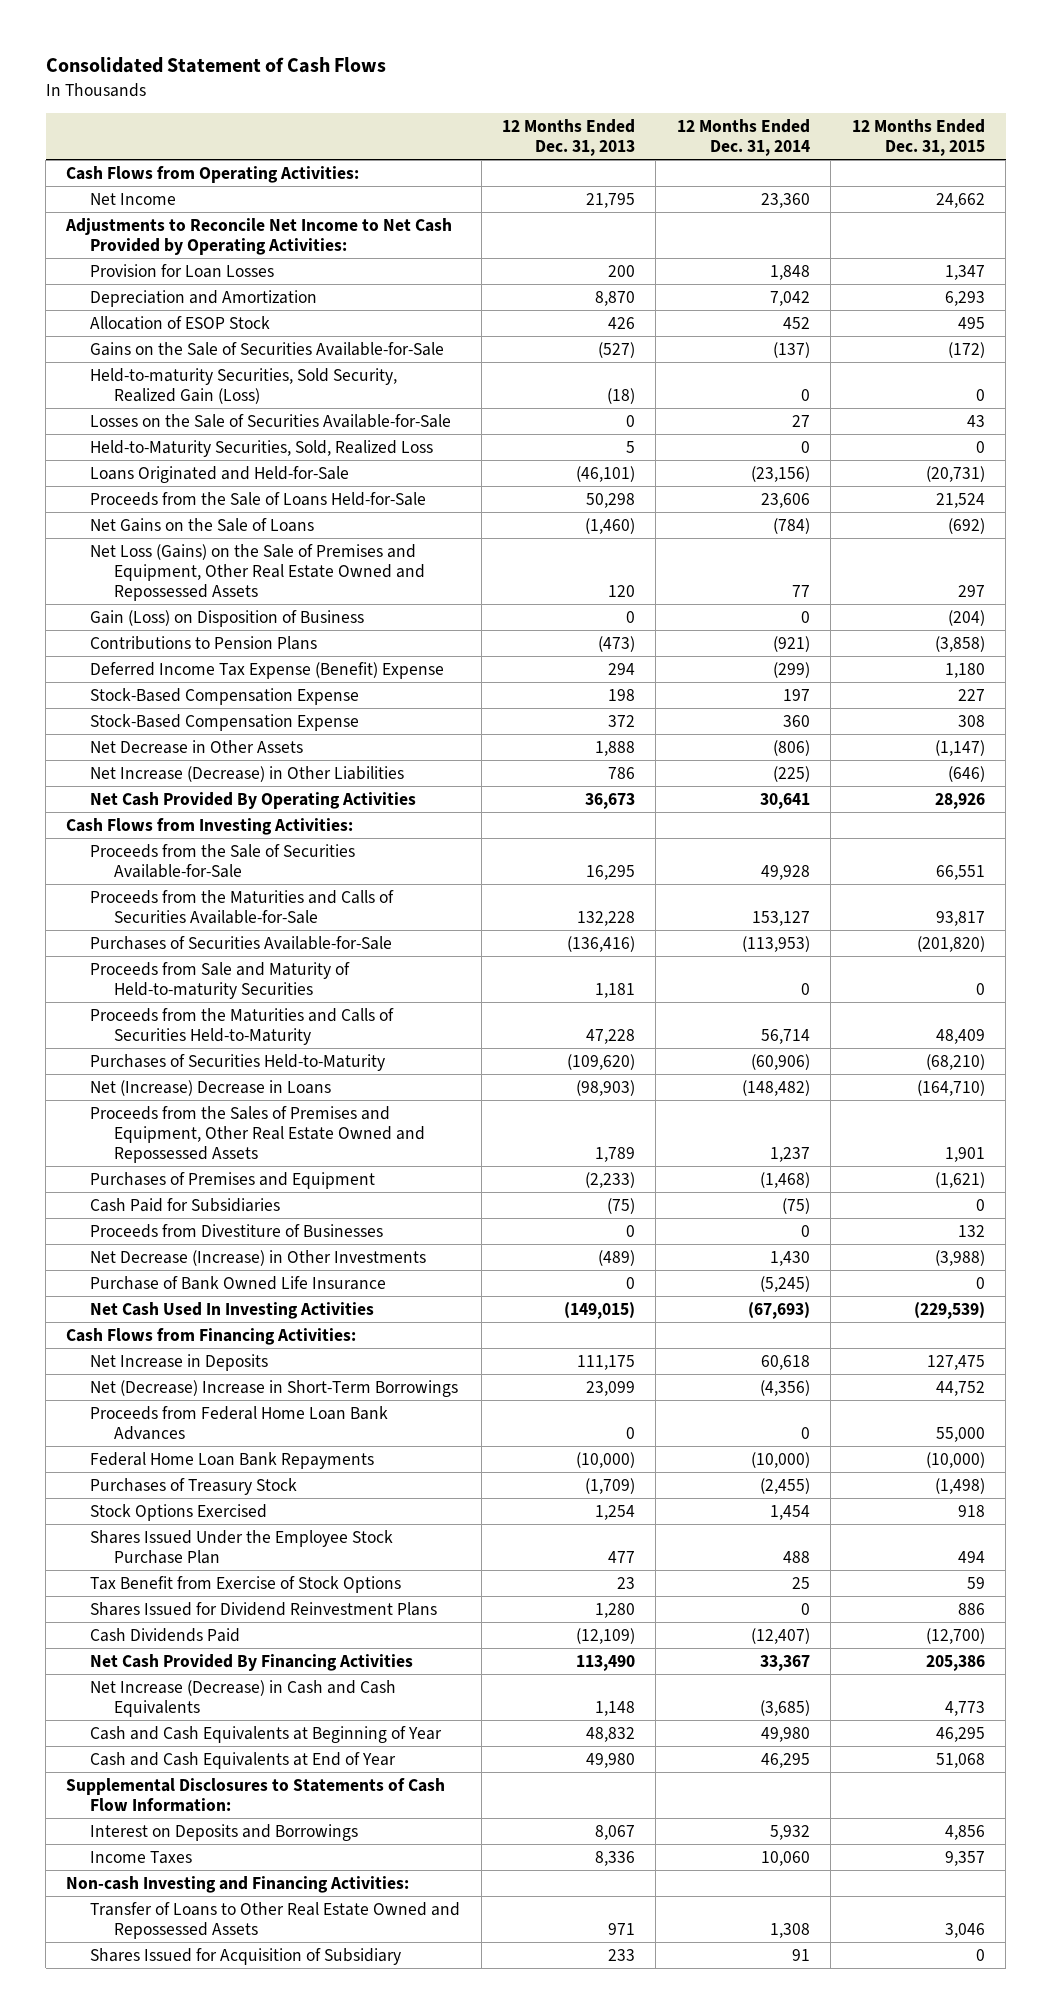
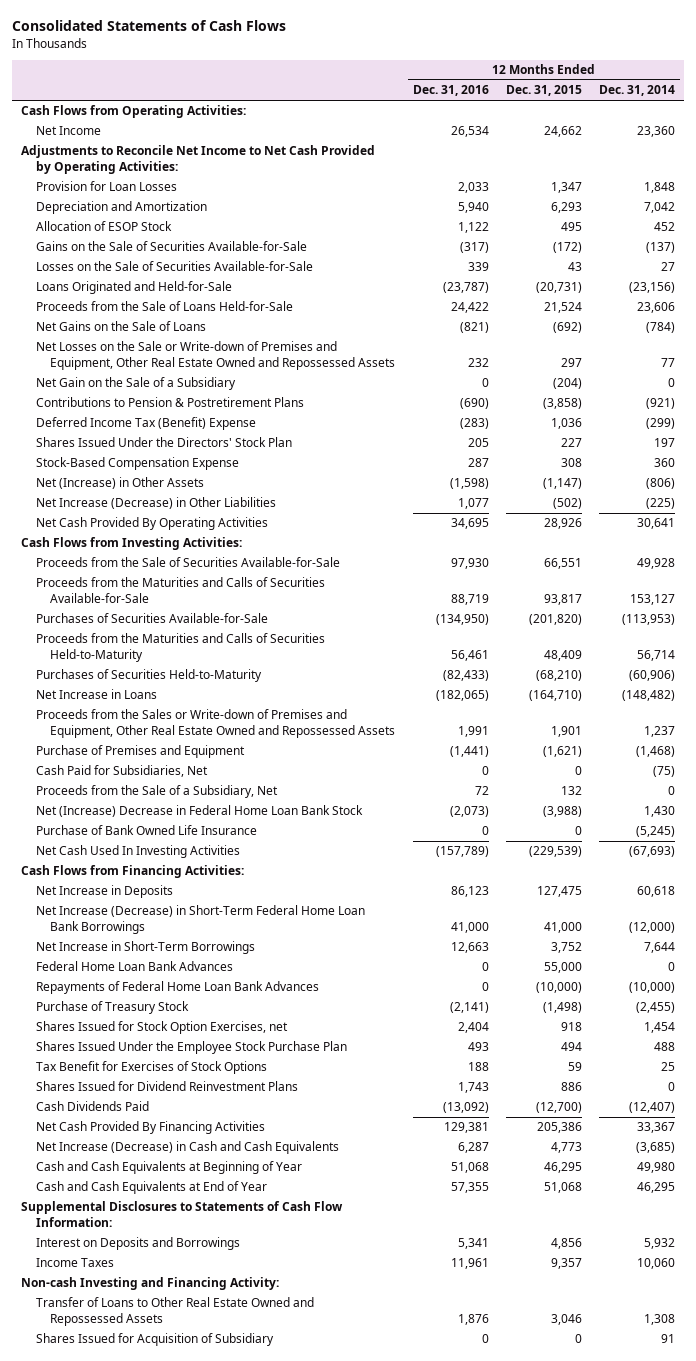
- Consolidated Statement of Cash Flows
+ Consolidated Statements of Cash Flows
- | 12 Months Ended Dec. 31, 2013 | 12 Months Ended Dec. 31, 2014 | 12 Months Ended Dec. 31, 2015
+ | 12 Months Ended Dec. 31, 2016 | 12 Months Ended Dec. 31, 2015 | 12 Months Ended Dec. 31, 2014
- Held-to-maturity Securities, Sold Security, Realized Gain (Loss) | (18) | 0 | 0
- Held-to-Maturity Securities, Sold, Realized Loss | 5 | 0 | 0
- Net Loss (Gains) on the Sale of Premises and Equipment, Other Real Estate Owned and Repossessed Assets | 120 | 77 | 297
- Gain (Loss) on Disposition of Business | 0 | 0 | (204)
- Contributions to Pension Plans | (473) | (921) | (3,858)
- Deferred Income Tax Expense (Benefit) Expense | 294 | (299) | 1,180
- Stock-Based Compensation Expense | 198 | 197 | 227
+ Net Losses on the Sale or Write-down of Premises and Equipment, Other Real Estate Owned and Repossessed Assets | 232 | 297 | 77
+ Net Gain on the Sale of a Subsidiary | 0 | (204) | 0
+ Contributions to Pension & Postretirement Plans | (690) | (3,858) | (921)
+ Deferred Income Tax (Benefit) Expense | (283) | 1,036 | (299)
+ Shares Issued Under the Directors' Stock Plan | 205 | 227 | 197
- Net Decrease in Other Assets | 1,888 | (806) | (1,147)
- Net Increase (Decrease) in Other Liabilities | 786 | (225) | (646)
+ Net (Increase) in Other Assets | (1,598) | (1,147) | (806)
+ Net Increase (Decrease) in Other Liabilities | 1,077 | (502) | (225)
- Proceeds from Sale and Maturity of Held-to-maturity Securities | 1,181 | 0 | 0
- Net (Increase) Decrease in Loans | (98,903) | (148,482) | (164,710)
- Proceeds from the Sales of Premises and Equipment, Other Real Estate Owned and Repossessed Assets | 1,789 | 1,237 | 1,901
- Purchases of Premises and Equipment | (2,233) | (1,468) | (1,621)
- Cash Paid for Subsidiaries | (75) | (75) | 0
- Proceeds from Divestiture of Businesses | 0 | 0 | 132
- Net Decrease (Increase) in Other Investments | (489) | 1,430 | (3,988)
+ Net Increase in Loans | (182,065) | (164,710) | (148,482)
+ Proceeds from the Sales or Write-down of Premises and Equipment, Other Real Estate Owned and Repossessed Assets | 1,991 | 1,901 | 1,237
+ Purchase of Premises and Equipment | (1,441) | (1,621) | (1,468)
+ Cash Paid for Subsidiaries, Net | 0 | 0 | (75)
+ Proceeds from the Sale of a Subsidiary, Net | 72 | 132 | 0
+ Net (Increase) Decrease in Federal Home Loan Bank Stock | (2,073) | (3,988) | 1,430
- Net (Decrease) Increase in Short-Term Borrowings | 23,099 | (4,356) | 44,752
- Proceeds from Federal Home Loan Bank Advances | 0 | 0 | 55,000
- Federal Home Loan Bank Repayments | (10,000) | (10,000) | (10,000)
- Purchases of Treasury Stock | (1,709) | (2,455) | (1,498)
- Stock Options Exercised | 1,254 | 1,454 | 918
+ Net Increase (Decrease) in Short-Term Federal Home Loan Bank Borrowings | 41,000 | 41,000 | (12,000)
+ Net Increase in Short-Term Borrowings | 12,663 | 3,752 | 7,644
+ Federal Home Loan Bank Advances | 0 | 55,000 | 0
+ Repayments of Federal Home Loan Bank Advances | 0 | (10,000) | (10,000)
+ Purchase of Treasury Stock | (2,141) | (1,498) | (2,455)
+ Shares Issued for Stock Option Exercises, net | 2,404 | 918 | 1,454
- Tax Benefit from Exercise of Stock Options | 23 | 25 | 59
+ Tax Benefit for Exercises of Stock Options | 188 | 59 | 25
- Non-cash Investing and Financing Activities:
+ Non-cash Investing and Financing Activity:

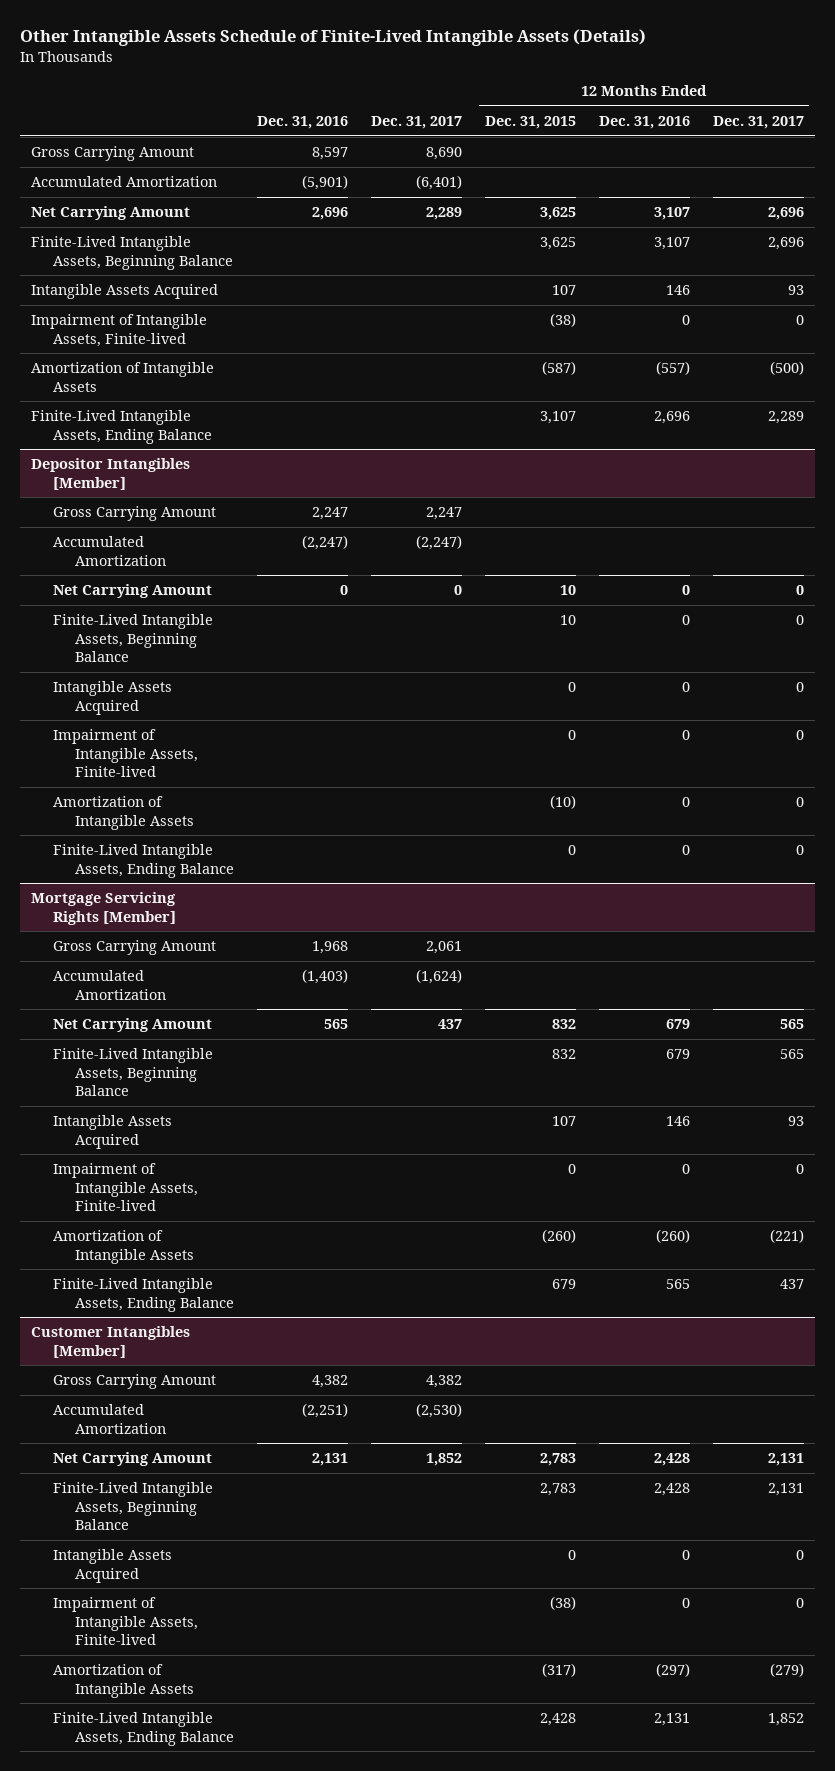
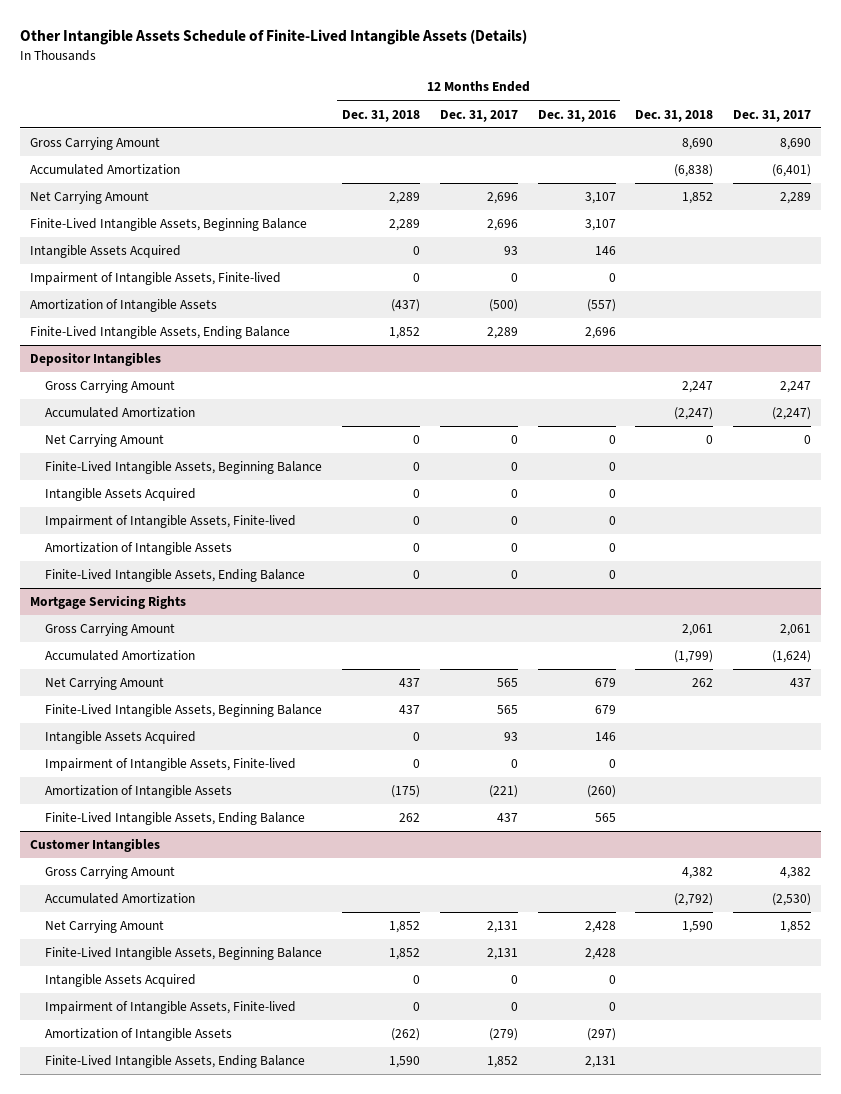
- | Dec. 31, 2016 | Dec. 31, 2017 | 12 Months Ended Dec. 31, 2015 | 12 Months Ended Dec. 31, 2016 | 12 Months Ended Dec. 31, 2017
+ | 12 Months Ended Dec. 31, 2018 | 12 Months Ended Dec. 31, 2017 | 12 Months Ended Dec. 31, 2016 | Dec. 31, 2018 | Dec. 31, 2017
- Depositor Intangibles [Member]
+ Depositor Intangibles
- Mortgage Servicing Rights [Member]
+ Mortgage Servicing Rights
- Customer Intangibles [Member]
+ Customer Intangibles

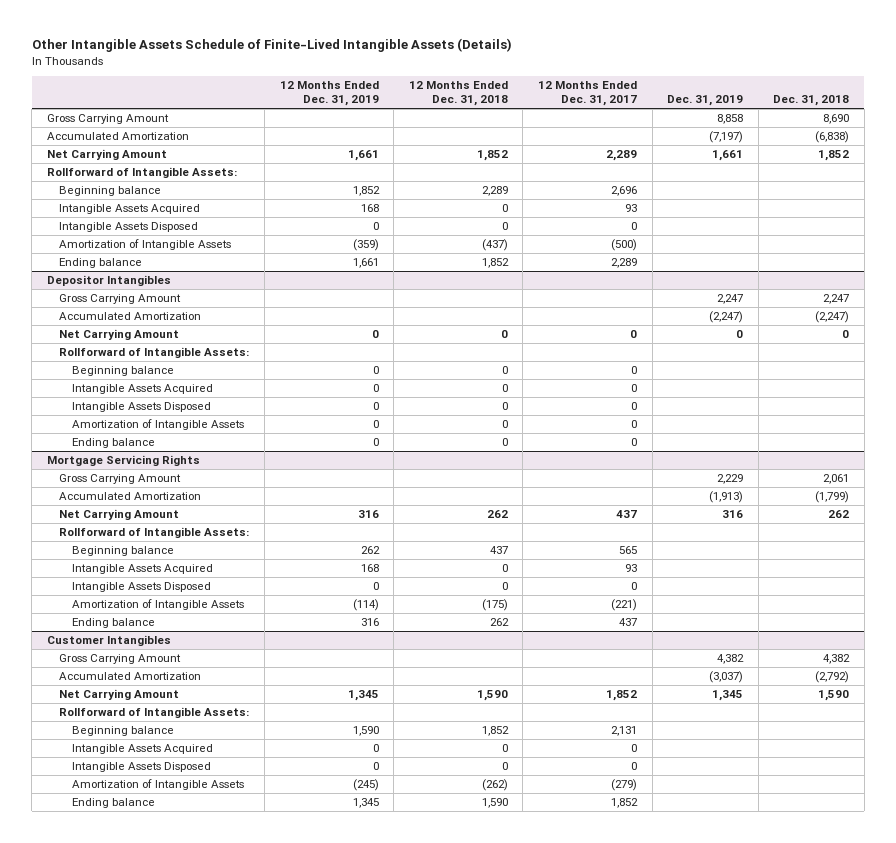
- | 12 Months Ended Dec. 31, 2018 | 12 Months Ended Dec. 31, 2017 | 12 Months Ended Dec. 31, 2016 | Dec. 31, 2018 | Dec. 31, 2017
+ | 12 Months Ended Dec. 31, 2019 | 12 Months Ended Dec. 31, 2018 | 12 Months Ended Dec. 31, 2017 | Dec. 31, 2019 | Dec. 31, 2018
- Net Carrying Amount | 2,289 | 2,696 | 3,107 | 1,852 | 2,289
- Finite-Lived Intangible Assets, Beginning Balance | 2,289 | 2,696 | 3,107 | |
+ Net Carrying Amount | 1,661 | 1,852 | 2,289 | 1,661 | 1,852
+ Rollforward of Intangible Assets:
+ Beginning balance | 1,852 | 2,289 | 2,696 | |
- Impairment of Intangible Assets, Finite-lived | 0 | 0 | 0 | |
+ Intangible Assets Disposed | 0 | 0 | 0 | |
- Finite-Lived Intangible Assets, Ending Balance | 1,852 | 2,289 | 2,696 | |
+ Ending balance | 1,661 | 1,852 | 2,289 | |
@ Depositor Intangibles
- Finite-Lived Intangible Assets, Beginning Balance | 0 | 0 | 0 | |
+ Rollforward of Intangible Assets:
+ Beginning balance | 0 | 0 | 0 | |
- Impairment of Intangible Assets, Finite-lived | 0 | 0 | 0 | |
+ Intangible Assets Disposed | 0 | 0 | 0 | |
- Finite-Lived Intangible Assets, Ending Balance | 0 | 0 | 0 | |
+ Ending balance | 0 | 0 | 0 | |
@ Mortgage Servicing Rights
- Net Carrying Amount | 437 | 565 | 679 | 262 | 437
- Finite-Lived Intangible Assets, Beginning Balance | 437 | 565 | 679 | |
+ Net Carrying Amount | 316 | 262 | 437 | 316 | 262
+ Rollforward of Intangible Assets:
+ Beginning balance | 262 | 437 | 565 | |
- Impairment of Intangible Assets, Finite-lived | 0 | 0 | 0 | |
+ Intangible Assets Disposed | 0 | 0 | 0 | |
- Finite-Lived Intangible Assets, Ending Balance | 262 | 437 | 565 | |
+ Ending balance | 316 | 262 | 437 | |
@ Customer Intangibles
- Net Carrying Amount | 1,852 | 2,131 | 2,428 | 1,590 | 1,852
- Finite-Lived Intangible Assets, Beginning Balance | 1,852 | 2,131 | 2,428 | |
+ Net Carrying Amount | 1,345 | 1,590 | 1,852 | 1,345 | 1,590
+ Rollforward of Intangible Assets:
+ Beginning balance | 1,590 | 1,852 | 2,131 | |
- Impairment of Intangible Assets, Finite-lived | 0 | 0 | 0 | |
+ Intangible Assets Disposed | 0 | 0 | 0 | |
- Finite-Lived Intangible Assets, Ending Balance | 1,590 | 1,852 | 2,131 | |
+ Ending balance | 1,345 | 1,590 | 1,852 | |

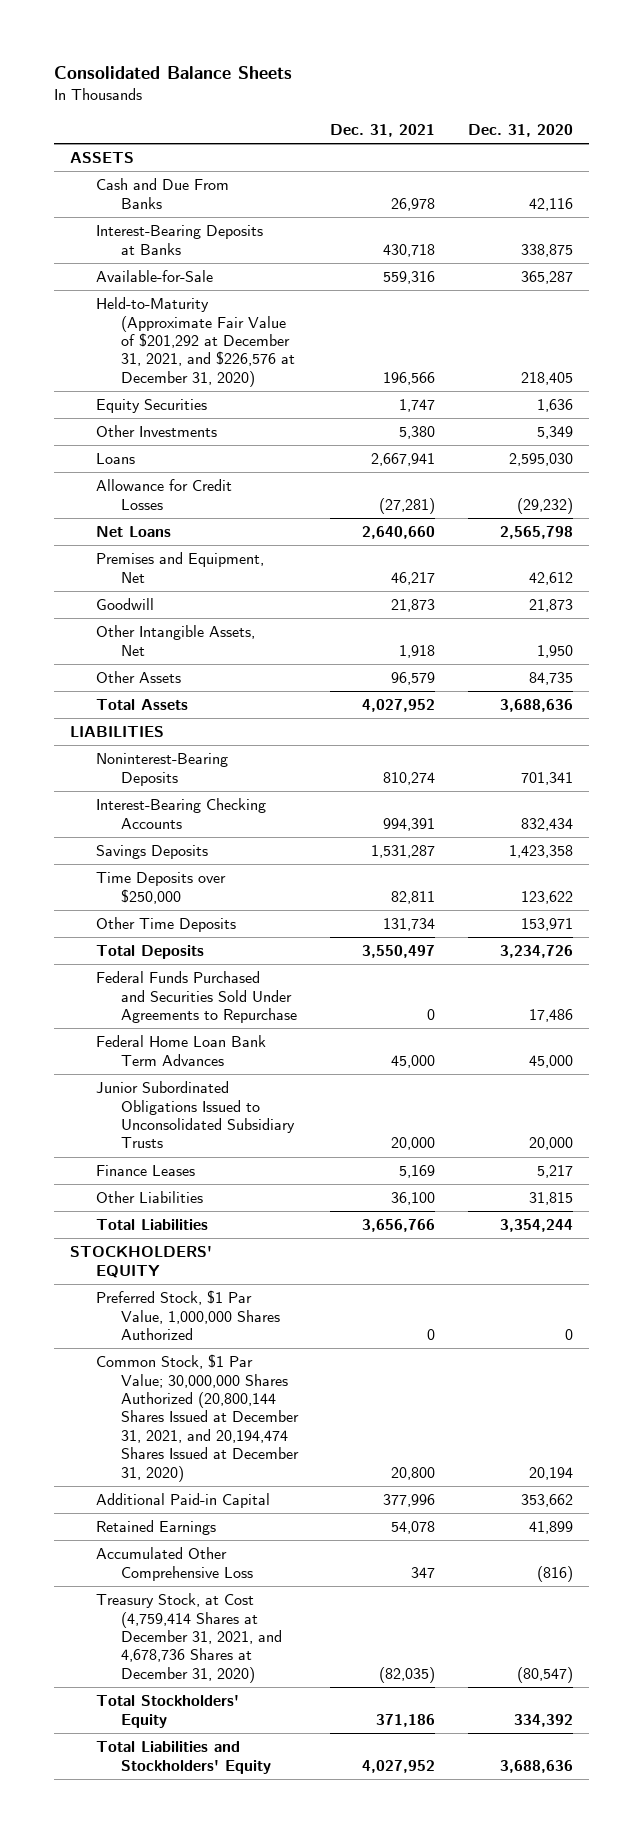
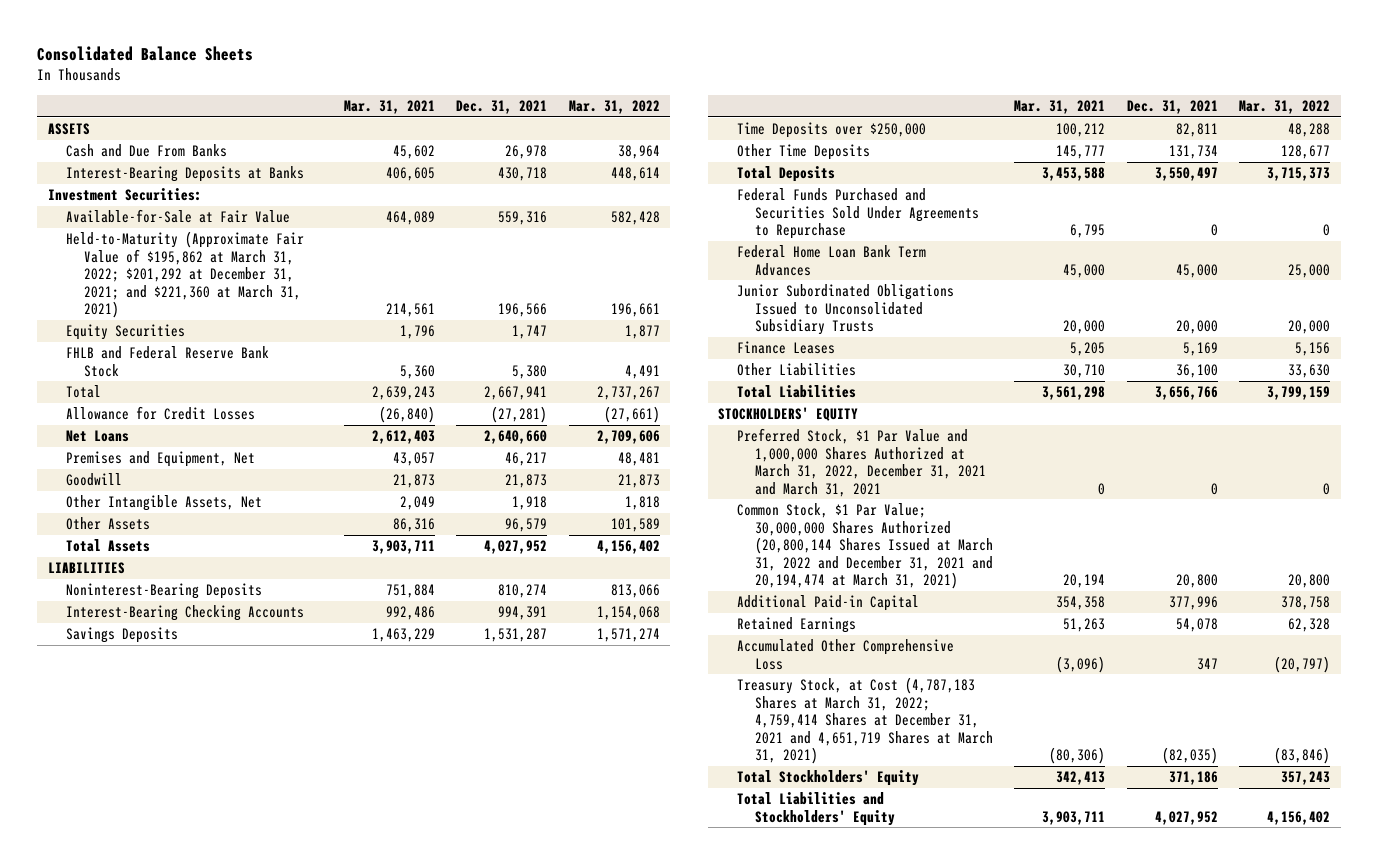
- | Dec. 31, 2021 | Dec. 31, 2020
+ | Mar. 31, 2021 | Dec. 31, 2021 | Mar. 31, 2022
- Available-for-Sale | 559,316 | 365,287
- Held-to-Maturity (Approximate Fair Value of $201,292 at December 31, 2021, and $226,576 at December 31, 2020) | 196,566 | 218,405
+ Investment Securities:
+ Available-for-Sale at Fair Value | 464,089 | 559,316 | 582,428
+ Held-to-Maturity (Approximate Fair Value of $195,862 at March 31, 2022; $201,292 at December 31, 2021; and $221,360 at March 31, 2021) | 214,561 | 196,566 | 196,661
- Other Investments | 5,380 | 5,349
- Loans | 2,667,941 | 2,595,030
+ FHLB and Federal Reserve Bank Stock | 5,360 | 5,380 | 4,491
+ Total | 2,639,243 | 2,667,941 | 2,737,267
- Preferred Stock, $1 Par Value, 1,000,000 Shares Authorized | 0 | 0
- Common Stock, $1 Par Value; 30,000,000 Shares Authorized (20,800,144 Shares Issued at December 31, 2021, and 20,194,474 Shares Issued at December 31, 2020) | 20,800 | 20,194
+ Preferred Stock, $1 Par Value and 1,000,000 Shares Authorized at March 31, 2022, December 31, 2021 and March 31, 2021 | 0 | 0 | 0
+ Common Stock, $1 Par Value; 30,000,000 Shares Authorized (20,800,144 Shares Issued at March 31, 2022 and December 31, 2021 and 20,194,474 at March 31, 2021) | 20,194 | 20,800 | 20,800
- Treasury Stock, at Cost (4,759,414 Shares at December 31, 2021, and 4,678,736 Shares at December 31, 2020) | (82,035) | (80,547)
+ Treasury Stock, at Cost (4,787,183 Shares at March 31, 2022; 4,759,414 Shares at December 31, 2021 and 4,651,719 Shares at March 31, 2021) | (80,306) | (82,035) | (83,846)

